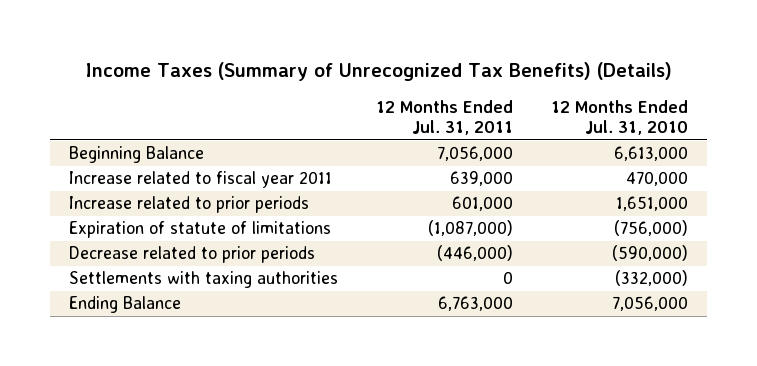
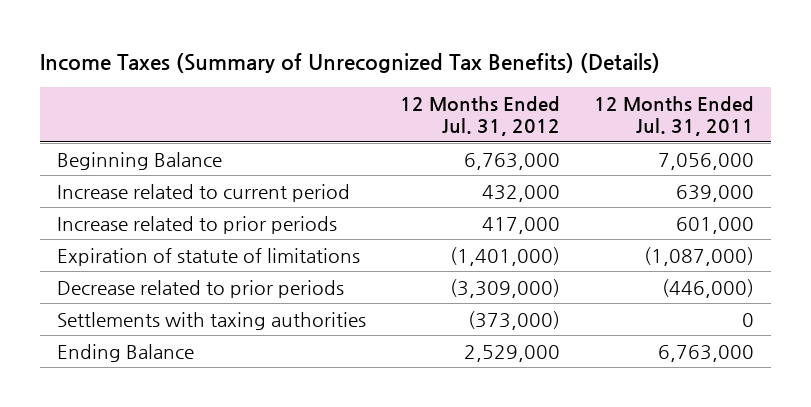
- | 12 Months Ended Jul. 31, 2011 | 12 Months Ended Jul. 31, 2010
+ | 12 Months Ended Jul. 31, 2012 | 12 Months Ended Jul. 31, 2011
- Increase related to fiscal year 2011 | 639,000 | 470,000
+ Increase related to current period | 432,000 | 639,000

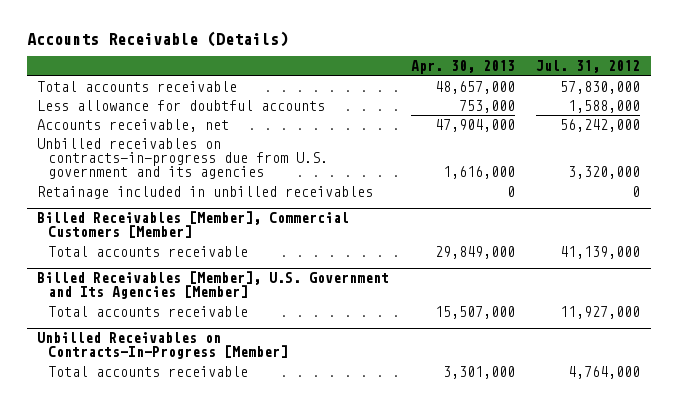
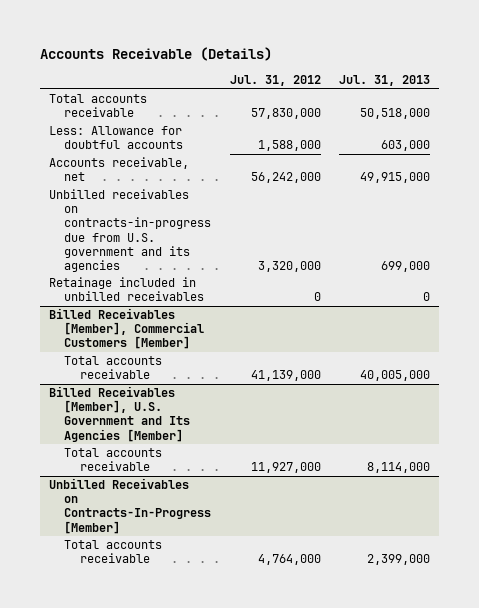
- | Apr. 30, 2013 | Jul. 31, 2012
+ | Jul. 31, 2012 | Jul. 31, 2013
- Less allowance for doubtful accounts | 753,000 | 1,588,000
+ Less: Allowance for doubtful accounts | 1,588,000 | 603,000

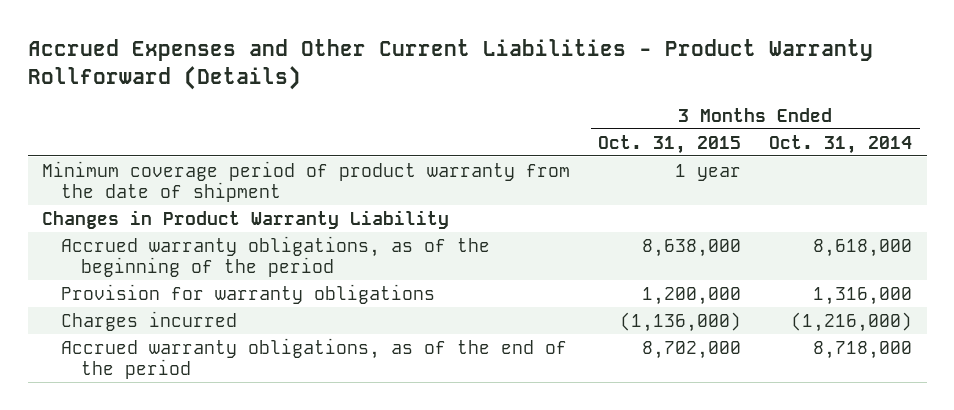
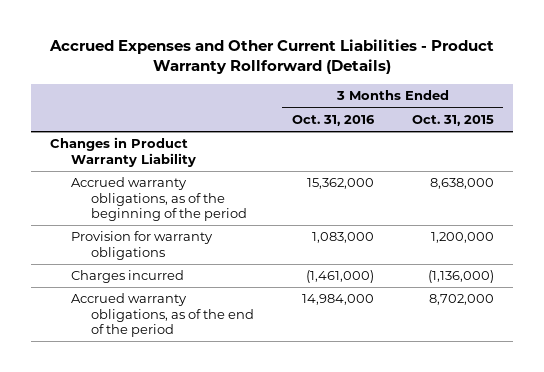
- | 3 Months Ended Oct. 31, 2015 | 3 Months Ended Oct. 31, 2014
+ | 3 Months Ended Oct. 31, 2016 | 3 Months Ended Oct. 31, 2015
- Minimum coverage period of product warranty from the date of shipment | 1 year |

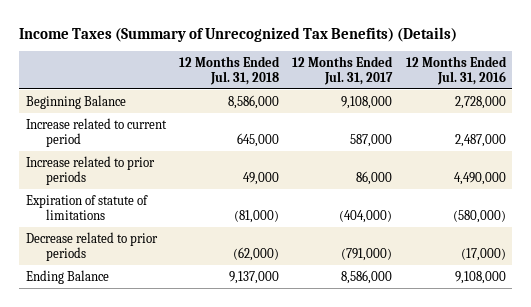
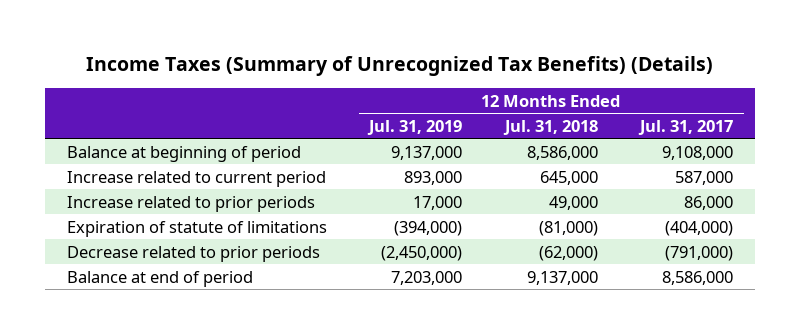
- | 12 Months Ended Jul. 31, 2018 | 12 Months Ended Jul. 31, 2017 | 12 Months Ended Jul. 31, 2016
+ | 12 Months Ended Jul. 31, 2019 | 12 Months Ended Jul. 31, 2018 | 12 Months Ended Jul. 31, 2017
- Beginning Balance | 8,586,000 | 9,108,000 | 2,728,000
+ Balance at beginning of period | 9,137,000 | 8,586,000 | 9,108,000
- Ending Balance | 9,137,000 | 8,586,000 | 9,108,000
+ Balance at end of period | 7,203,000 | 9,137,000 | 8,586,000

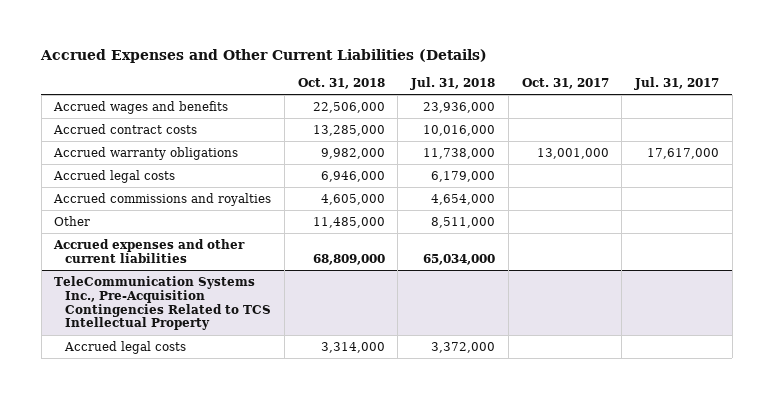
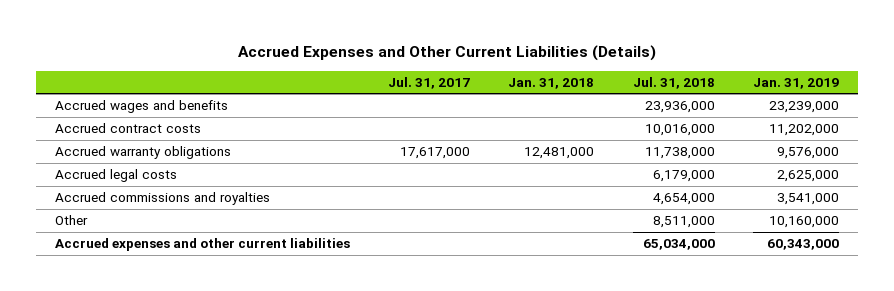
- | Oct. 31, 2018 | Jul. 31, 2018 | Oct. 31, 2017 | Jul. 31, 2017
+ | Jul. 31, 2017 | Jan. 31, 2018 | Jul. 31, 2018 | Jan. 31, 2019
- TeleCommunication Systems Inc., Pre-Acquisition Contingencies Related to TCS Intellectual Property
- Accrued legal costs | 3,314,000 | 3,372,000 | |

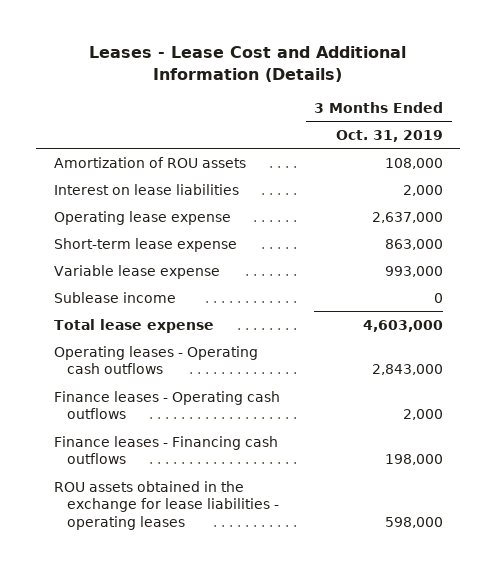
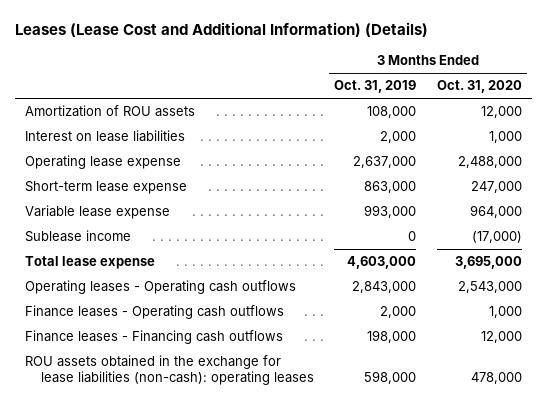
- Leases - Lease Cost and Additional Information (Details)
+ Leases (Lease Cost and Additional Information) (Details)
- | 3 Months Ended Oct. 31, 2019
+ | 3 Months Ended Oct. 31, 2019 | 3 Months Ended Oct. 31, 2020
- ROU assets obtained in the exchange for lease liabilities - operating leases | 598,000
+ ROU assets obtained in the exchange for lease liabilities (non-cash): operating leases | 598,000 | 478,000

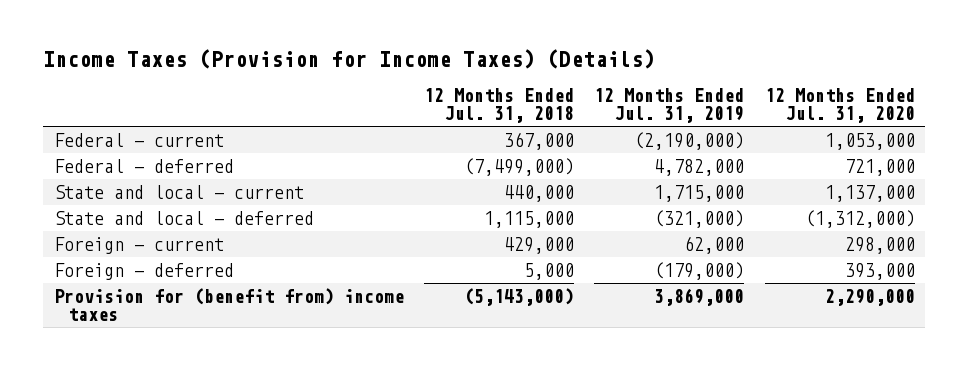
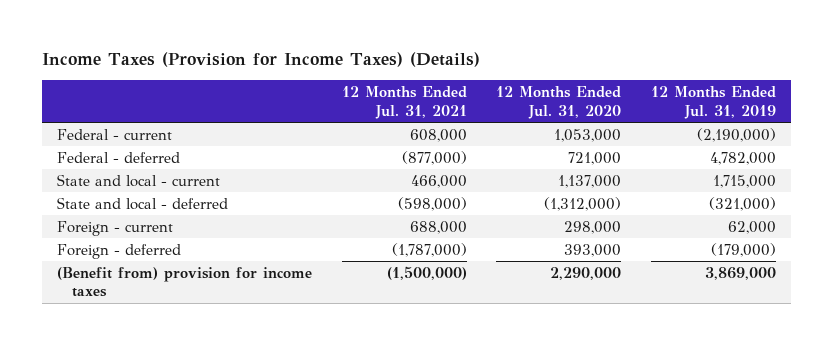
- | 12 Months Ended Jul. 31, 2018 | 12 Months Ended Jul. 31, 2019 | 12 Months Ended Jul. 31, 2020
+ | 12 Months Ended Jul. 31, 2021 | 12 Months Ended Jul. 31, 2020 | 12 Months Ended Jul. 31, 2019
- Provision for (benefit from) income taxes | (5,143,000) | 3,869,000 | 2,290,000
+ (Benefit from) provision for income taxes | (1,500,000) | 2,290,000 | 3,869,000

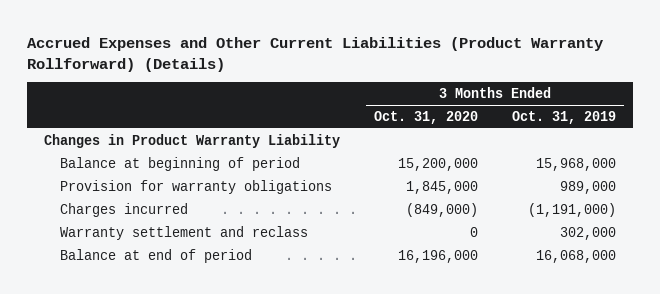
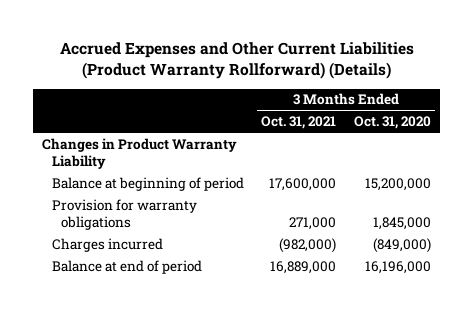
- | 3 Months Ended Oct. 31, 2020 | 3 Months Ended Oct. 31, 2019
+ | 3 Months Ended Oct. 31, 2021 | 3 Months Ended Oct. 31, 2020
- Warranty settlement and reclass | 0 | 302,000

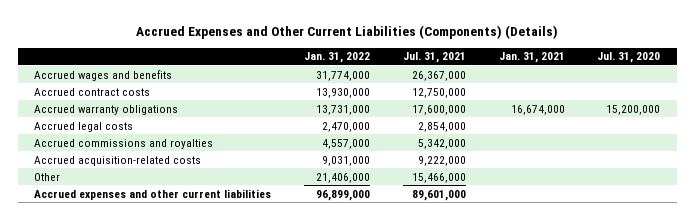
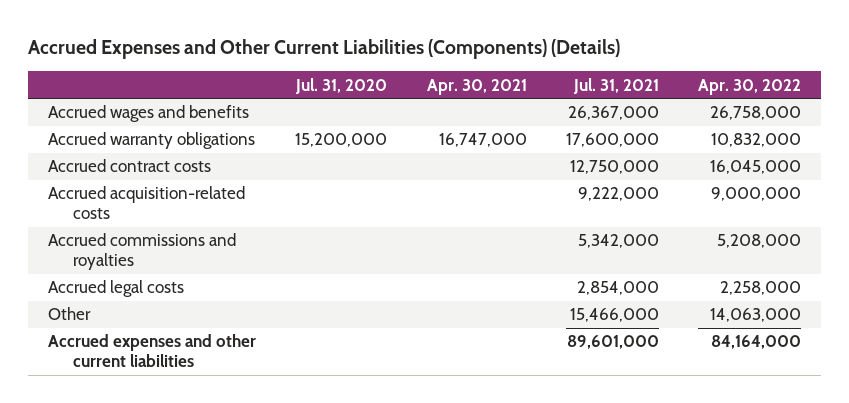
- | Jan. 31, 2022 | Jul. 31, 2021 | Jan. 31, 2021 | Jul. 31, 2020
+ | Jul. 31, 2020 | Apr. 30, 2021 | Jul. 31, 2021 | Apr. 30, 2022
moved down: Accrued contract costs | | | 12,750,000 | 16,045,000
moved down: Accrued commissions and royalties | | | 5,342,000 | 5,208,000
moved down: Accrued legal costs | | | 2,854,000 | 2,258,000

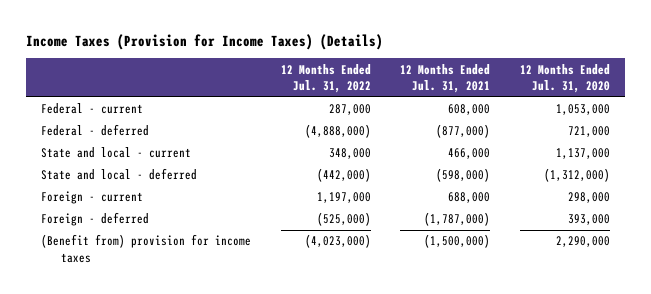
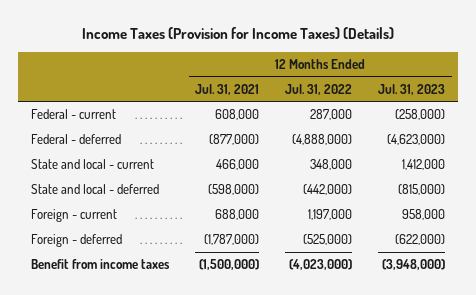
- | 12 Months Ended Jul. 31, 2022 | 12 Months Ended Jul. 31, 2021 | 12 Months Ended Jul. 31, 2020
+ | 12 Months Ended Jul. 31, 2021 | 12 Months Ended Jul. 31, 2022 | 12 Months Ended Jul. 31, 2023
- (Benefit from) provision for income taxes | (4,023,000) | (1,500,000) | 2,290,000
+ Benefit from income taxes | (1,500,000) | (4,023,000) | (3,948,000)

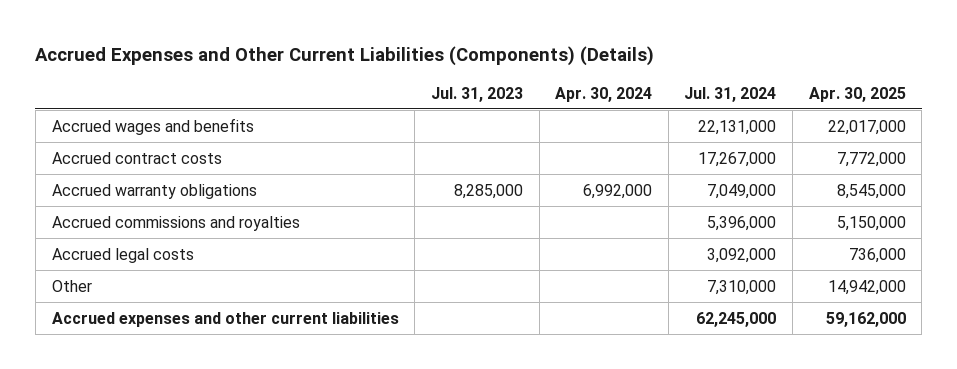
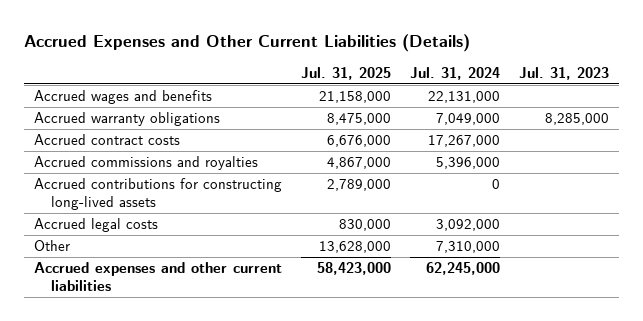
- Accrued Expenses and Other Current Liabilities (Components) (Details)
+ Accrued Expenses and Other Current Liabilities (Details)
- | Jul. 31, 2023 | Apr. 30, 2024 | Jul. 31, 2024 | Apr. 30, 2025
+ | Jul. 31, 2025 | Jul. 31, 2024 | Jul. 31, 2023
moved down: Accrued contract costs | 6,676,000 | 17,267,000 |
+ Accrued contributions for constructing long-lived assets | 2,789,000 | 0 |

